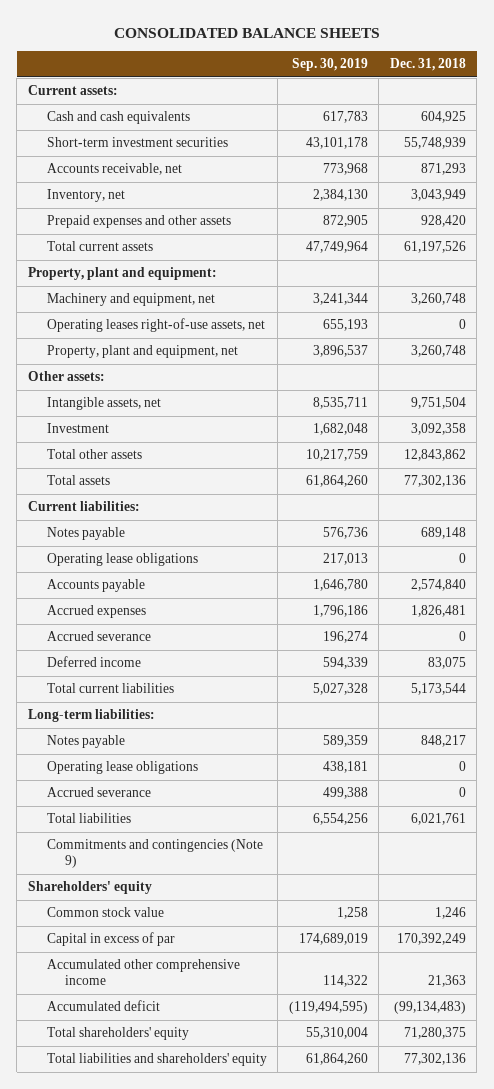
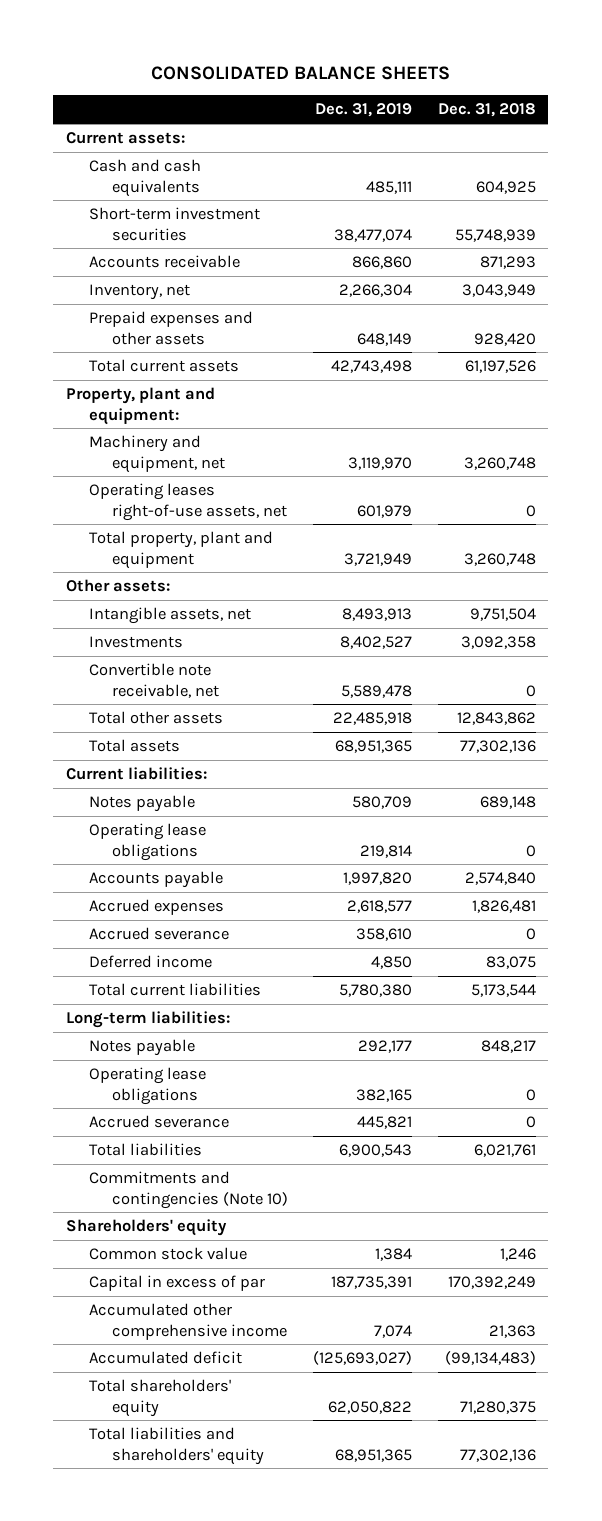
- | Sep. 30, 2019 | Dec. 31, 2018
+ | Dec. 31, 2019 | Dec. 31, 2018
- Accounts receivable, net | 773,968 | 871,293
+ Accounts receivable | 866,860 | 871,293
- Property, plant and equipment, net | 3,896,537 | 3,260,748
+ Total property, plant and equipment | 3,721,949 | 3,260,748
- Investment | 1,682,048 | 3,092,358
+ Investments | 8,402,527 | 3,092,358
+ Convertible note receivable, net | 5,589,478 | 0
- Commitments and contingencies (Note 9)
+ Commitments and contingencies (Note 10)

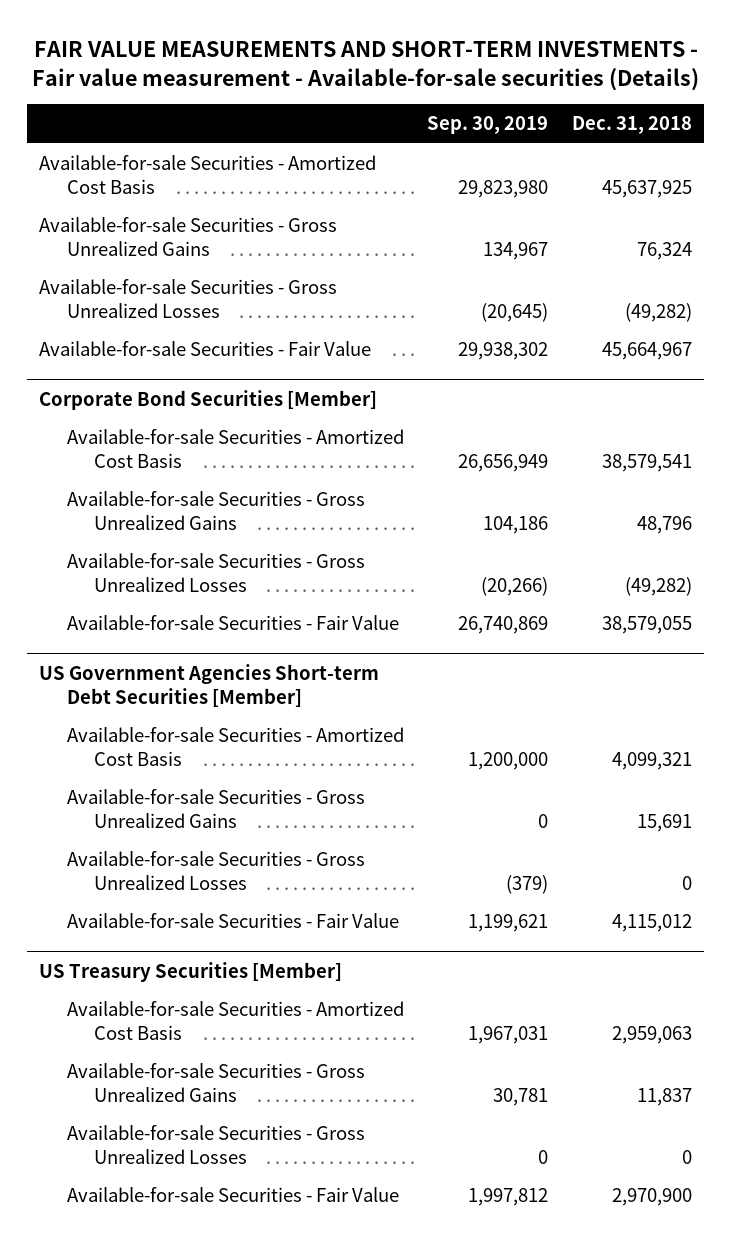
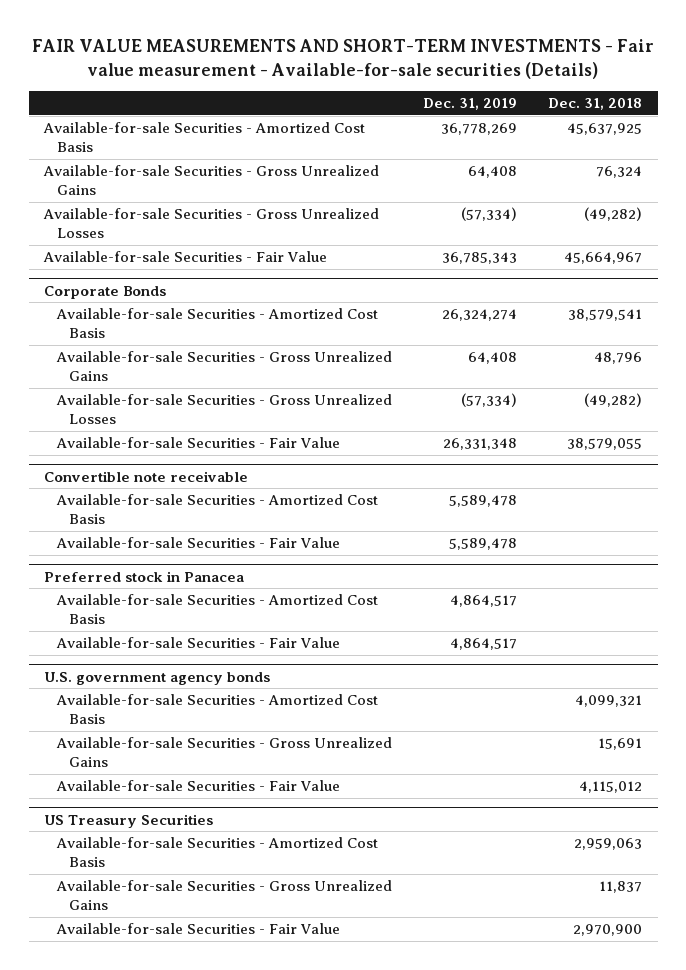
- | Sep. 30, 2019 | Dec. 31, 2018
+ | Dec. 31, 2019 | Dec. 31, 2018
- Corporate Bond Securities [Member]
+ Corporate Bonds
- US Government Agencies Short-term Debt Securities [Member]
+ Convertible note receivable
+ Available-for-sale Securities - Amortized Cost Basis | 5,589,478 |
+ Available-for-sale Securities - Fair Value | 5,589,478 |
+ Preferred stock in Panacea
+ Available-for-sale Securities - Amortized Cost Basis | 4,864,517 |
+ Available-for-sale Securities - Fair Value | 4,864,517 |
+ U.S. government agency bonds
- Available-for-sale Securities - Gross Unrealized Losses | (379) | 0
- US Treasury Securities [Member]
+ US Treasury Securities
- Available-for-sale Securities - Gross Unrealized Losses | 0 | 0

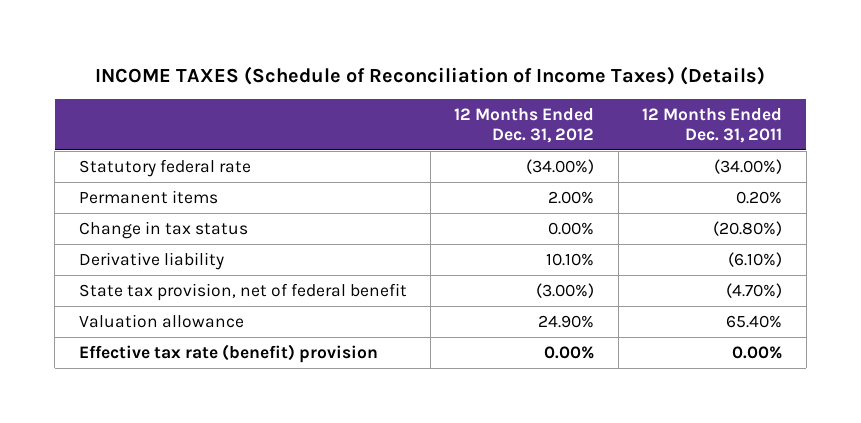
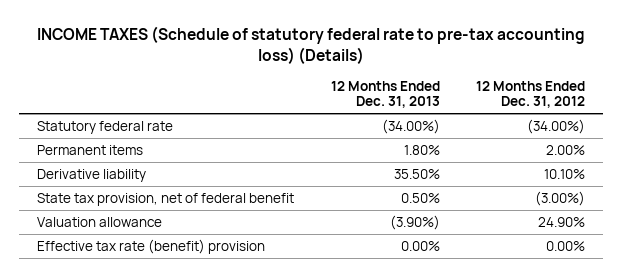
- INCOME TAXES (Schedule of Reconciliation of Income Taxes) (Details)
+ INCOME TAXES (Schedule of statutory federal rate to pre-tax accounting loss) (Details)
- | 12 Months Ended Dec. 31, 2012 | 12 Months Ended Dec. 31, 2011
+ | 12 Months Ended Dec. 31, 2013 | 12 Months Ended Dec. 31, 2012
- Change in tax status | 0.00% | (20.80%)

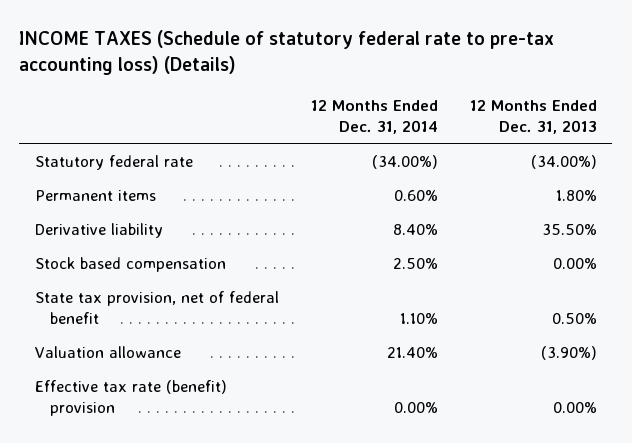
- | 12 Months Ended Dec. 31, 2013 | 12 Months Ended Dec. 31, 2012
+ | 12 Months Ended Dec. 31, 2014 | 12 Months Ended Dec. 31, 2013
+ Stock based compensation | 2.50% | 0.00%

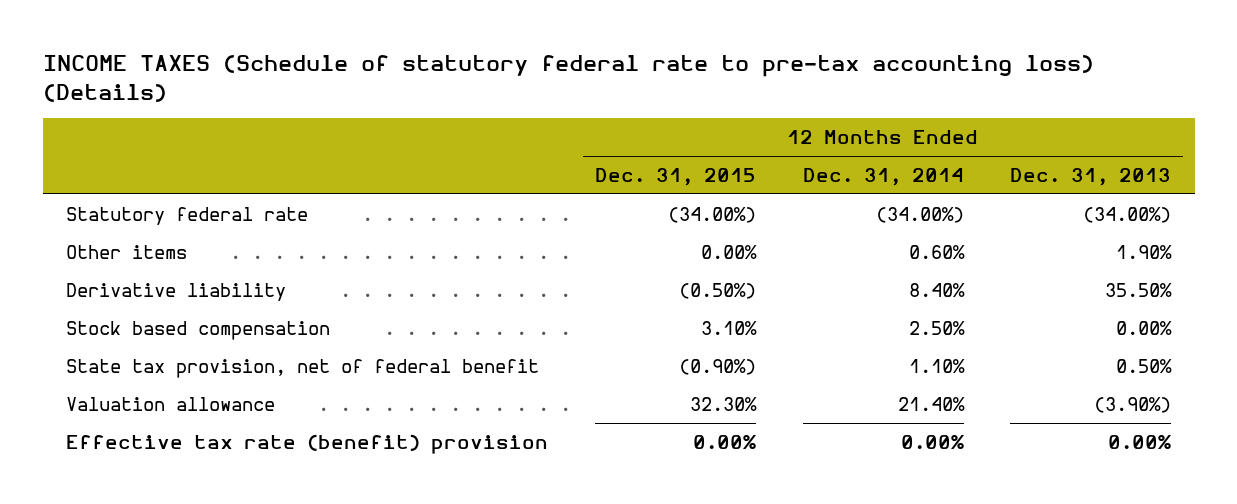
- | 12 Months Ended Dec. 31, 2014 | 12 Months Ended Dec. 31, 2013
+ | 12 Months Ended Dec. 31, 2015 | 12 Months Ended Dec. 31, 2014 | 12 Months Ended Dec. 31, 2013
- Permanent items | 0.60% | 1.80%
+ Other items | 0.00% | 0.60% | 1.90%

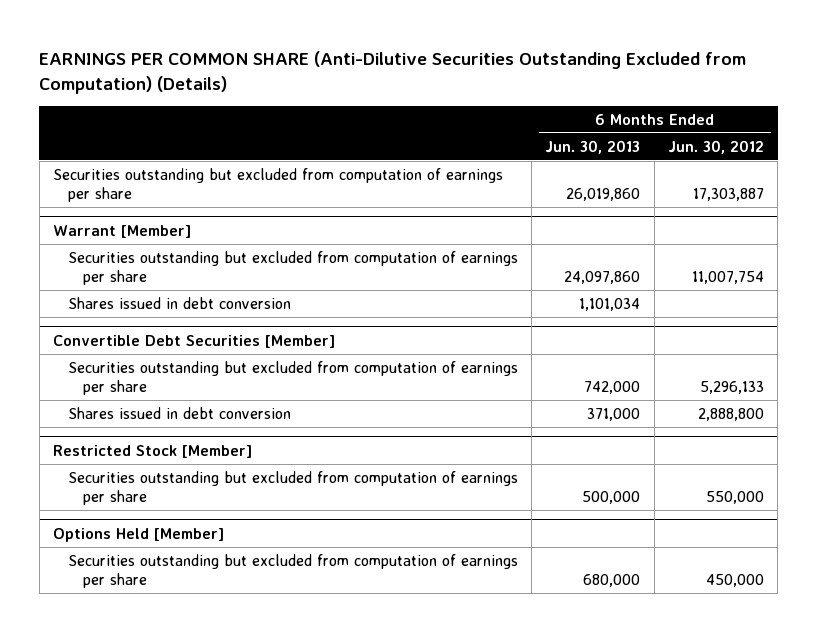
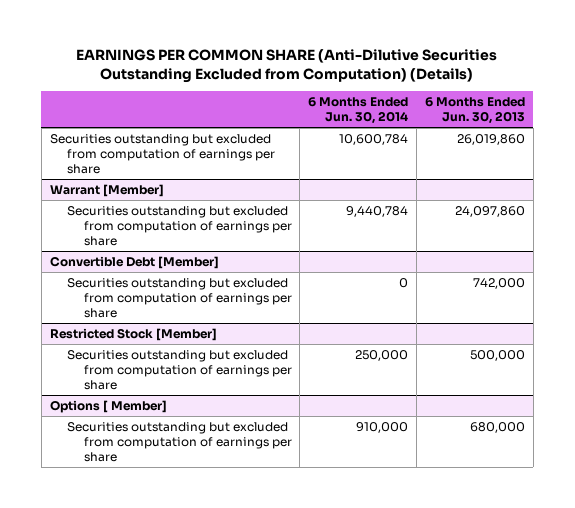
- | 6 Months Ended Jun. 30, 2013 | 6 Months Ended Jun. 30, 2012
+ | 6 Months Ended Jun. 30, 2014 | 6 Months Ended Jun. 30, 2013
@ Warrant [Member]
- Shares issued in debt conversion | 1,101,034 |
- Convertible Debt Securities [Member]
+ Convertible Debt [Member]
- Shares issued in debt conversion | 371,000 | 2,888,800
- Options Held [Member]
+ Options [ Member]

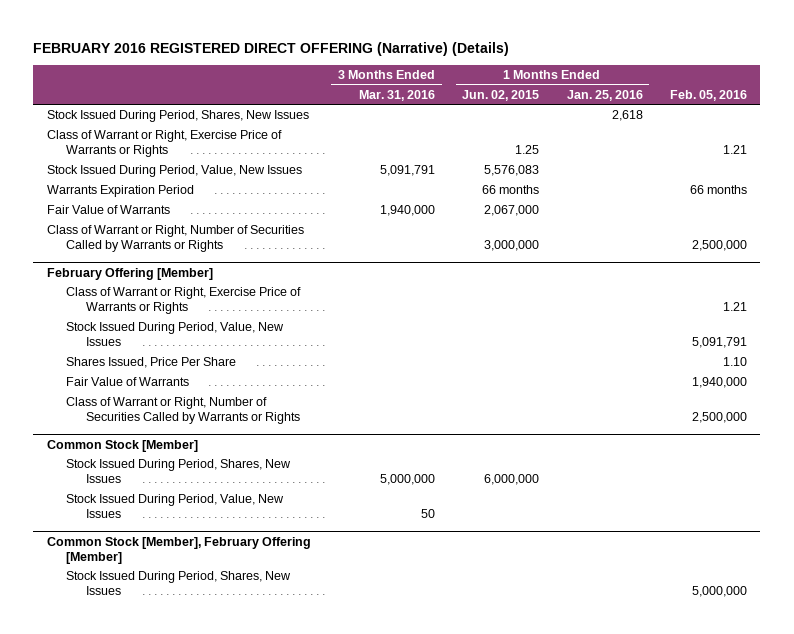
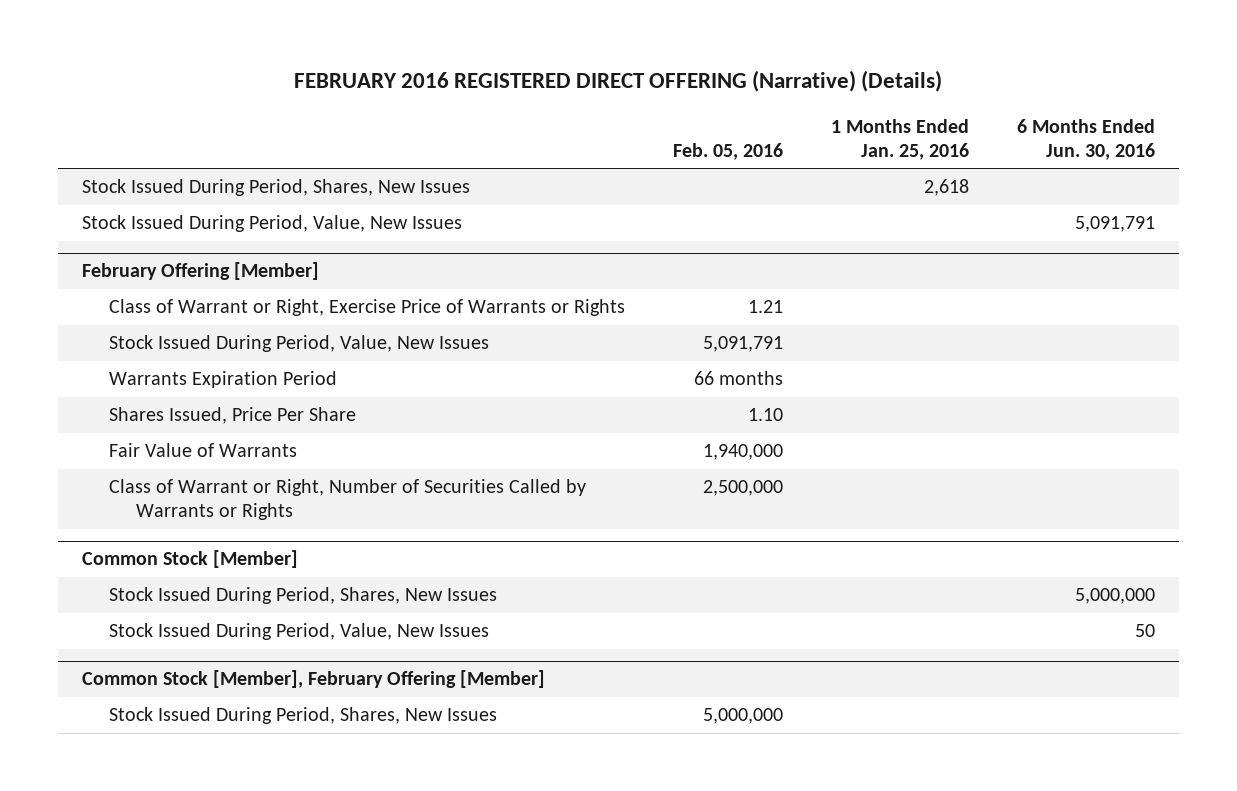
- | 3 Months Ended Mar. 31, 2016 | 1 Months Ended Jun. 02, 2015 | 1 Months Ended Jan. 25, 2016 | Feb. 05, 2016
+ | Feb. 05, 2016 | 1 Months Ended Jan. 25, 2016 | 6 Months Ended Jun. 30, 2016
- Class of Warrant or Right, Exercise Price of Warrants or Rights | | 1.25 | | 1.21
- Warrants Expiration Period | | 66 months | | 66 months
- Fair Value of Warrants | 1,940,000 | 2,067,000 | |
- Class of Warrant or Right, Number of Securities Called by Warrants or Rights | | 3,000,000 | | 2,500,000
@ February Offering [Member]
+ Warrants Expiration Period | 66 months | |

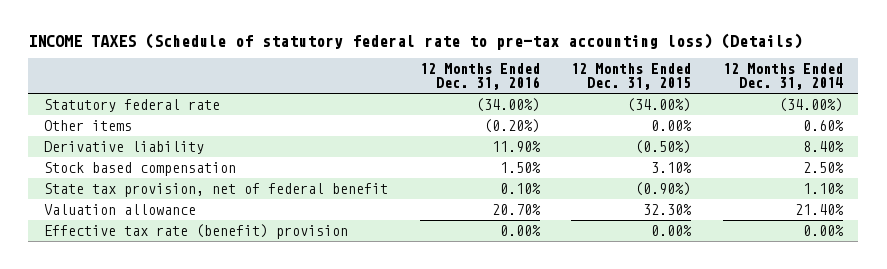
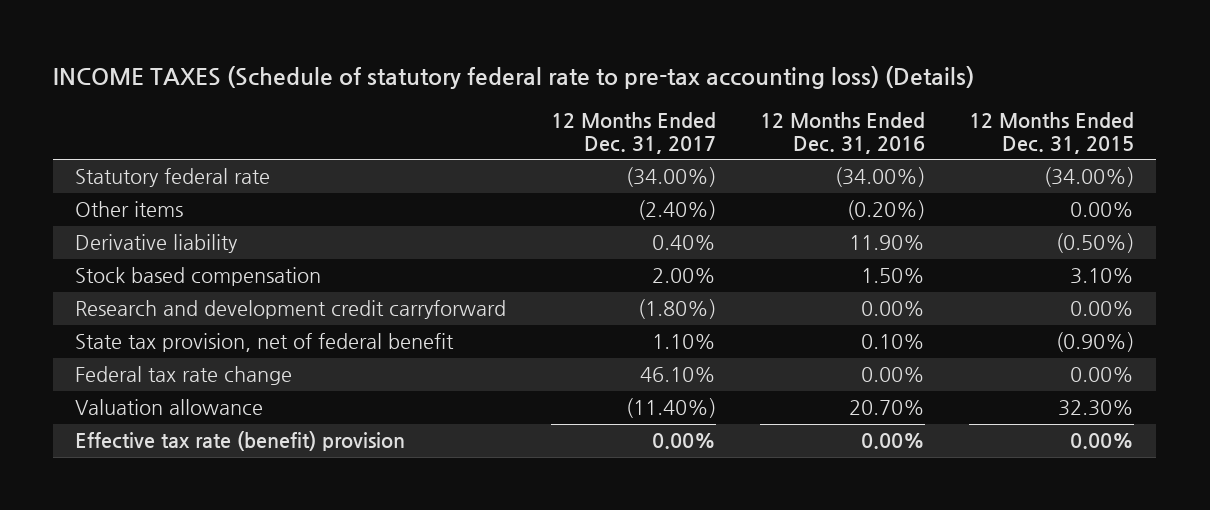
- | 12 Months Ended Dec. 31, 2016 | 12 Months Ended Dec. 31, 2015 | 12 Months Ended Dec. 31, 2014
+ | 12 Months Ended Dec. 31, 2017 | 12 Months Ended Dec. 31, 2016 | 12 Months Ended Dec. 31, 2015
+ Research and development credit carryforward | (1.80%) | 0.00% | 0.00%
+ Federal tax rate change | 46.10% | 0.00% | 0.00%

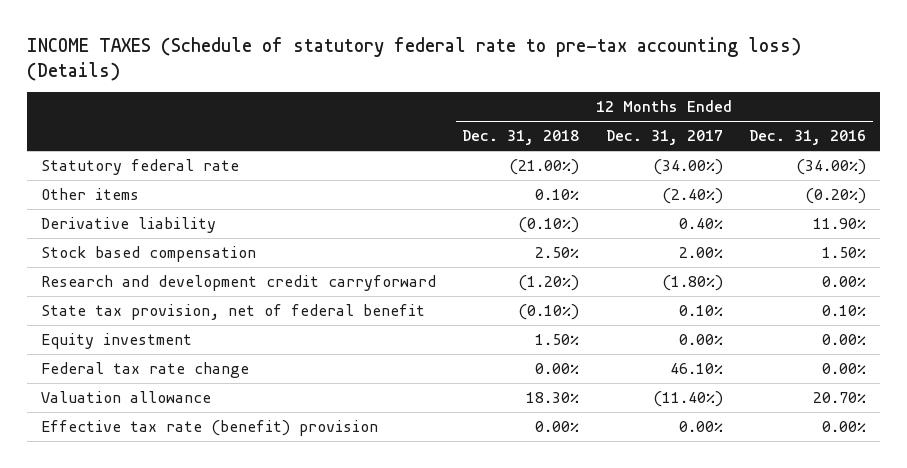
- | 12 Months Ended Dec. 31, 2017 | 12 Months Ended Dec. 31, 2016 | 12 Months Ended Dec. 31, 2015
+ | 12 Months Ended Dec. 31, 2018 | 12 Months Ended Dec. 31, 2017 | 12 Months Ended Dec. 31, 2016
- State tax provision, net of federal benefit | 1.10% | 0.10% | (0.90%)
+ State tax provision, net of federal benefit | (0.10%) | 0.10% | 0.10%
+ Equity investment | 1.50% | 0.00% | 0.00%

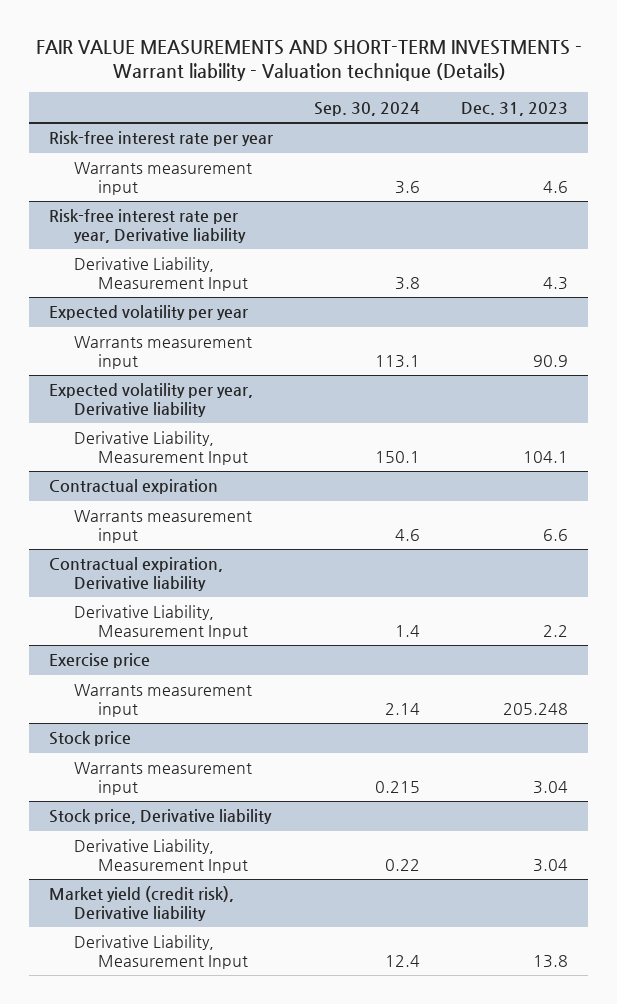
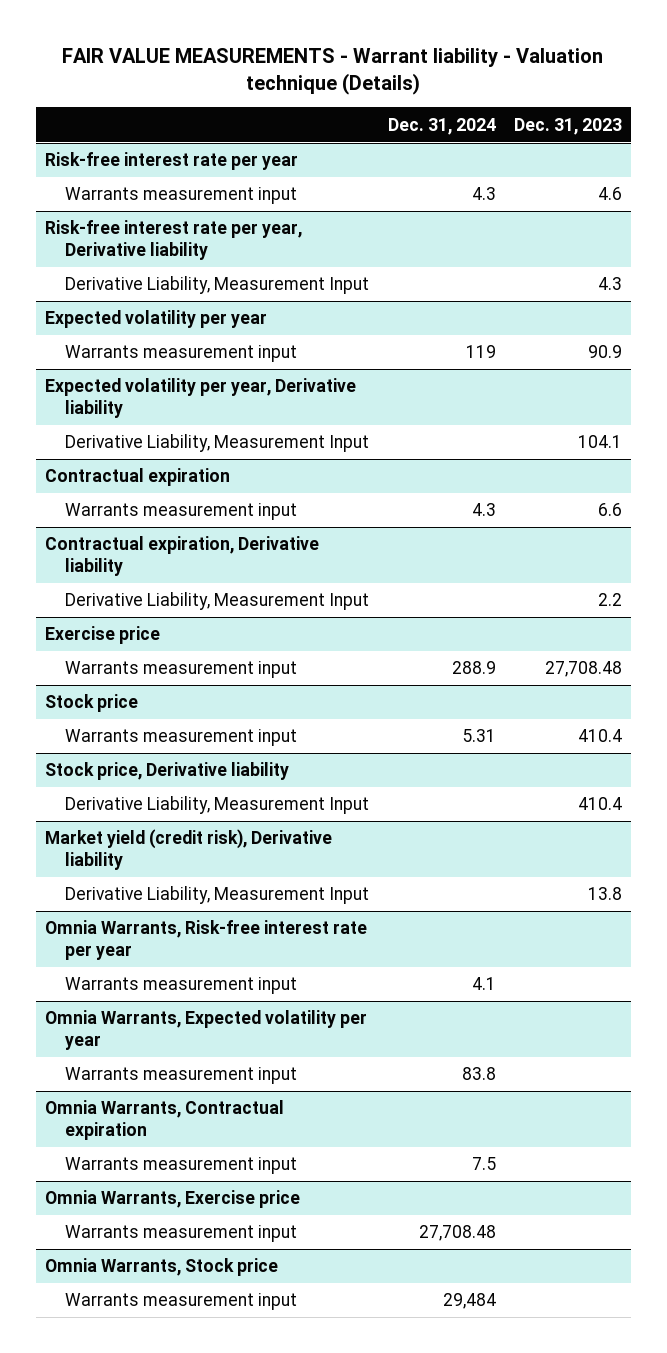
- FAIR VALUE MEASUREMENTS AND SHORT-TERM INVESTMENTS - Warrant liability - Valuation technique (Details)
+ FAIR VALUE MEASUREMENTS - Warrant liability - Valuation technique (Details)
- | Sep. 30, 2024 | Dec. 31, 2023
+ | Dec. 31, 2024 | Dec. 31, 2023
@ Exercise price
- Warrants measurement input | 2.14 | 205.248
+ Warrants measurement input | 288.9 | 27,708.48
@ Stock price
- Warrants measurement input | 0.215 | 3.04
+ Warrants measurement input | 5.31 | 410.4
@ Stock price, Derivative liability
- Derivative Liability, Measurement Input | 0.22 | 3.04
+ Derivative Liability, Measurement Input | | 410.4
+ Omnia Warrants, Risk-free interest rate per year
+ Warrants measurement input | 4.1 |
+ Omnia Warrants, Expected volatility per year
+ Warrants measurement input | 83.8 |
+ Omnia Warrants, Contractual expiration
+ Warrants measurement input | 7.5 |
+ Omnia Warrants, Exercise price
+ Warrants measurement input | 27,708.48 |
+ Omnia Warrants, Stock price
+ Warrants measurement input | 29,484 |

